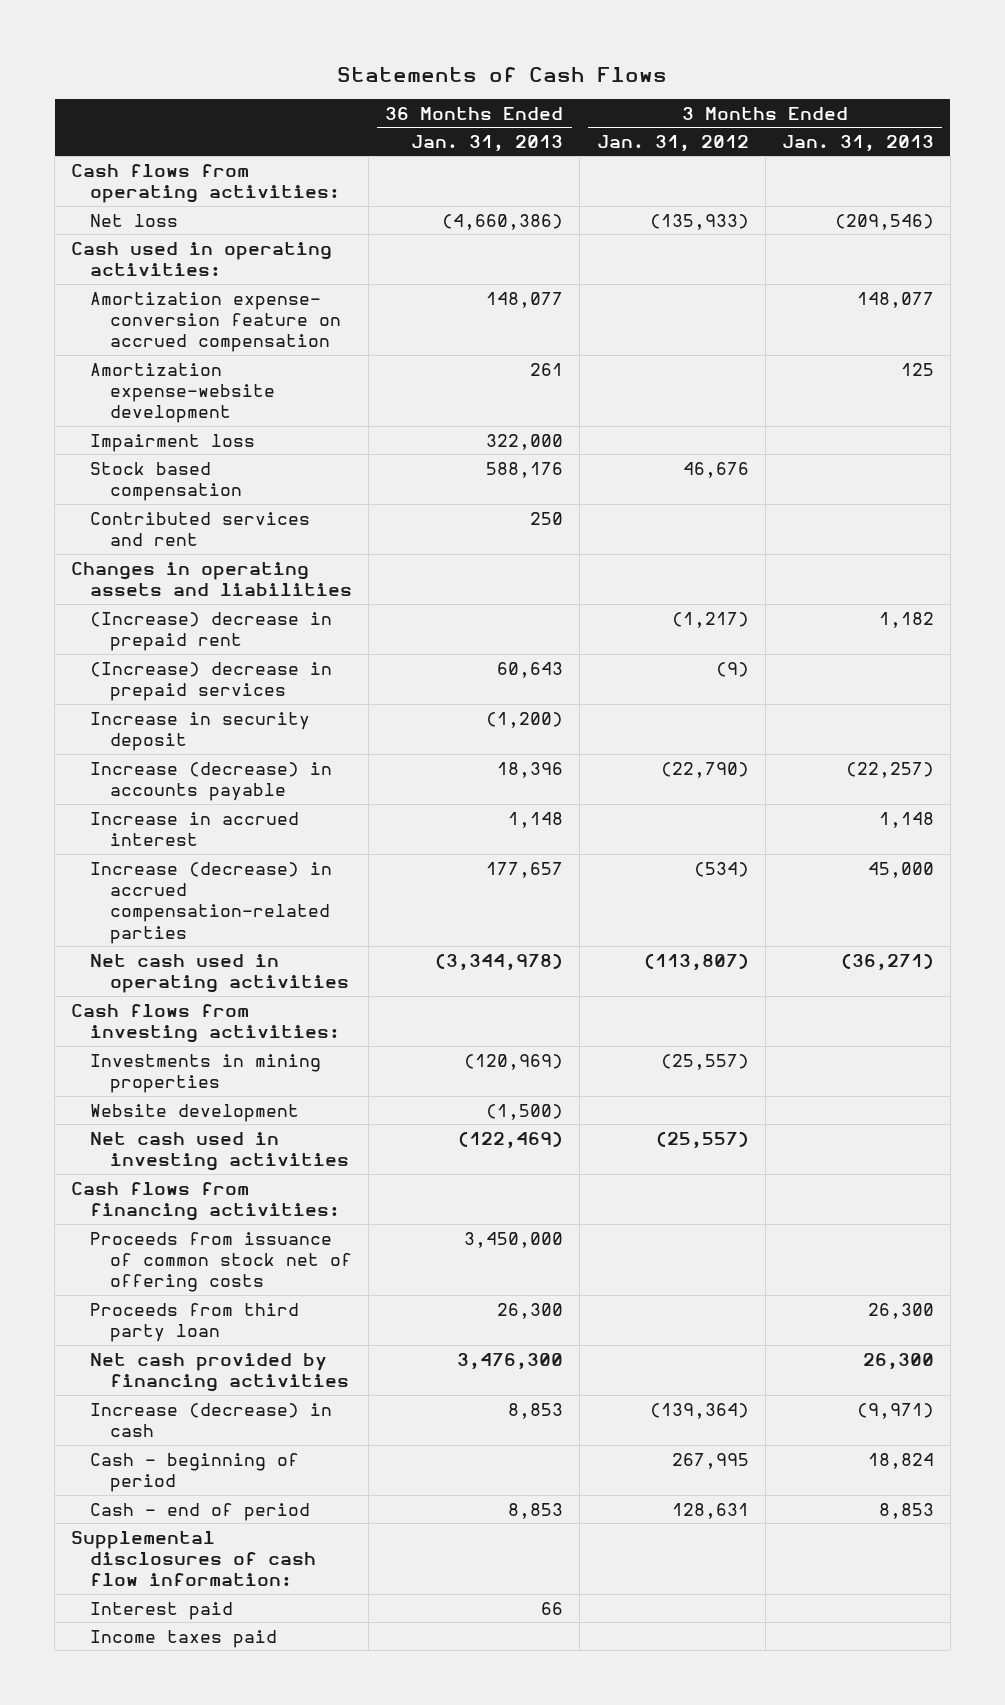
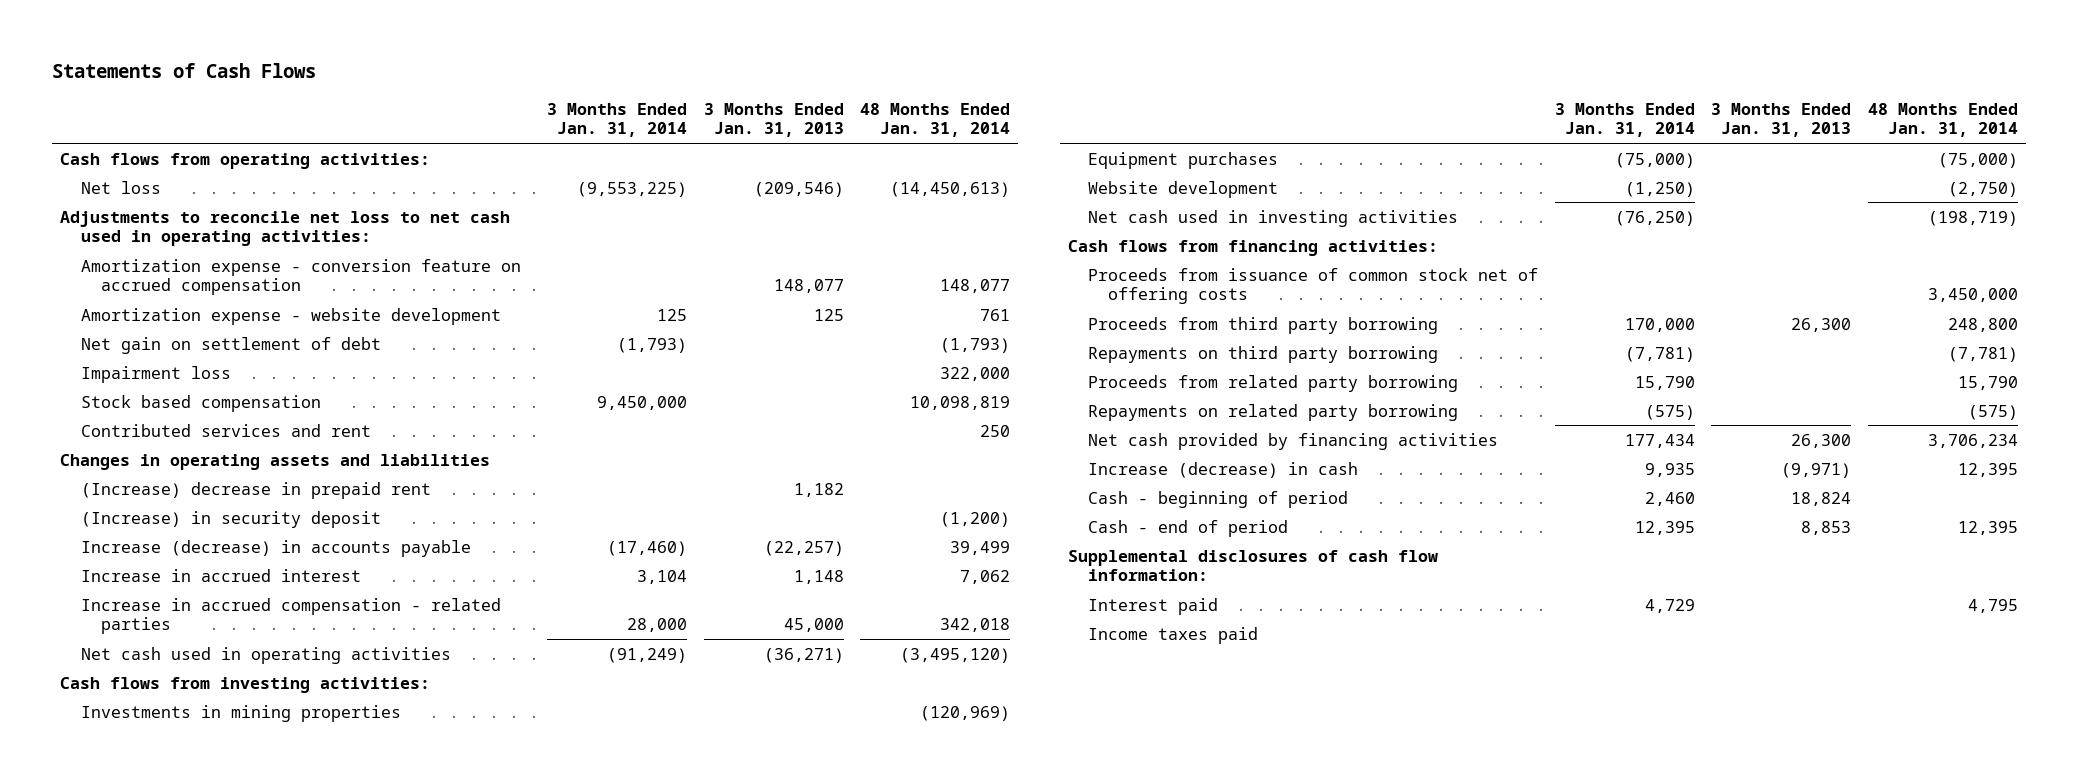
- | 36 Months Ended Jan. 31, 2013 | 3 Months Ended Jan. 31, 2012 | 3 Months Ended Jan. 31, 2013
+ | 3 Months Ended Jan. 31, 2014 | 3 Months Ended Jan. 31, 2013 | 48 Months Ended Jan. 31, 2014
- Cash used in operating activities:
- Amortization expense- conversion feature on accrued compensation | 148,077 | | 148,077
- Amortization expense-website development | 261 | | 125
+ Adjustments to reconcile net loss to net cash used in operating activities:
+ Amortization expense - conversion feature on accrued compensation | | 148,077 | 148,077
+ Amortization expense - website development | 125 | 125 | 761
+ Net gain on settlement of debt | (1,793) | | (1,793)
- (Increase) decrease in prepaid services | 60,643 | (9) |
- Increase in security deposit | (1,200) | |
+ (Increase) in security deposit | | | (1,200)
- Increase (decrease) in accrued compensation-related parties | 177,657 | (534) | 45,000
+ Increase in accrued compensation - related parties | 28,000 | 45,000 | 342,018
+ Equipment purchases | (75,000) | | (75,000)
- Proceeds from third party loan | 26,300 | | 26,300
+ Proceeds from third party borrowing | 170,000 | 26,300 | 248,800
+ Repayments on third party borrowing | (7,781) | | (7,781)
+ Proceeds from related party borrowing | 15,790 | | 15,790
+ Repayments on related party borrowing | (575) | | (575)

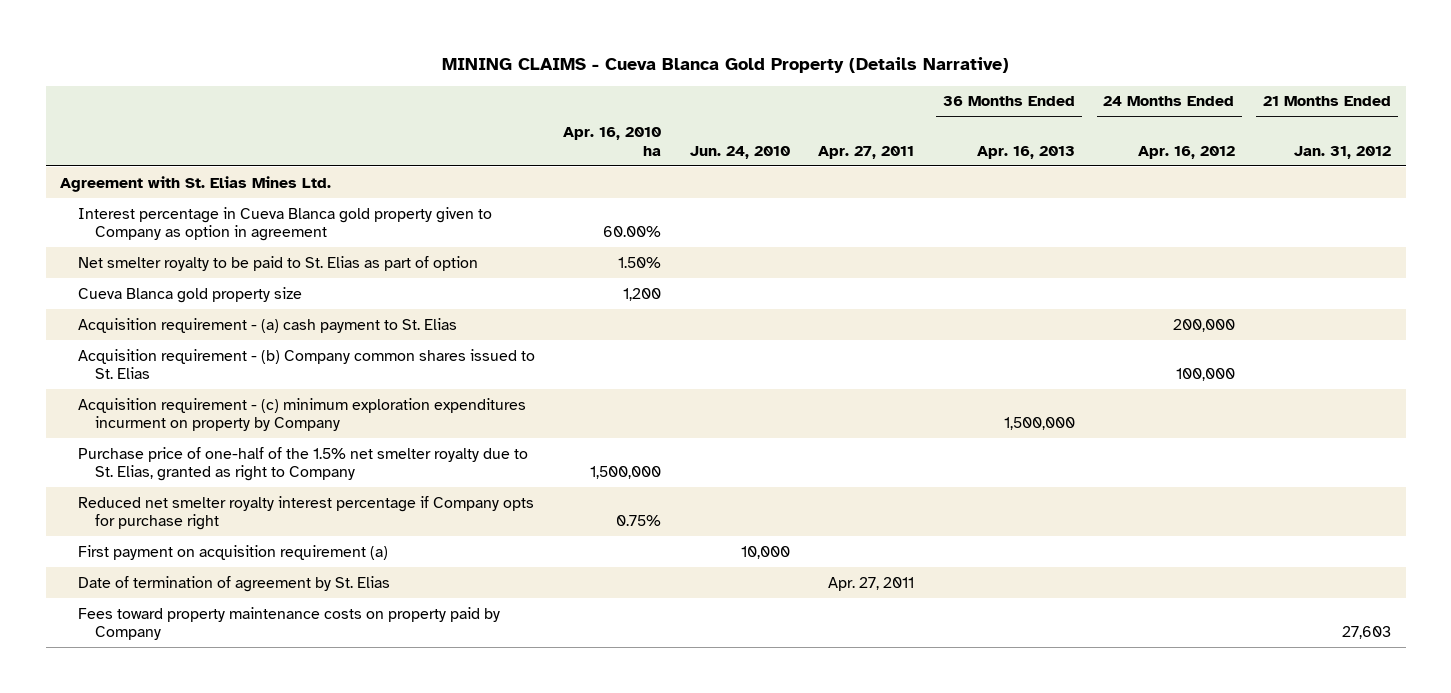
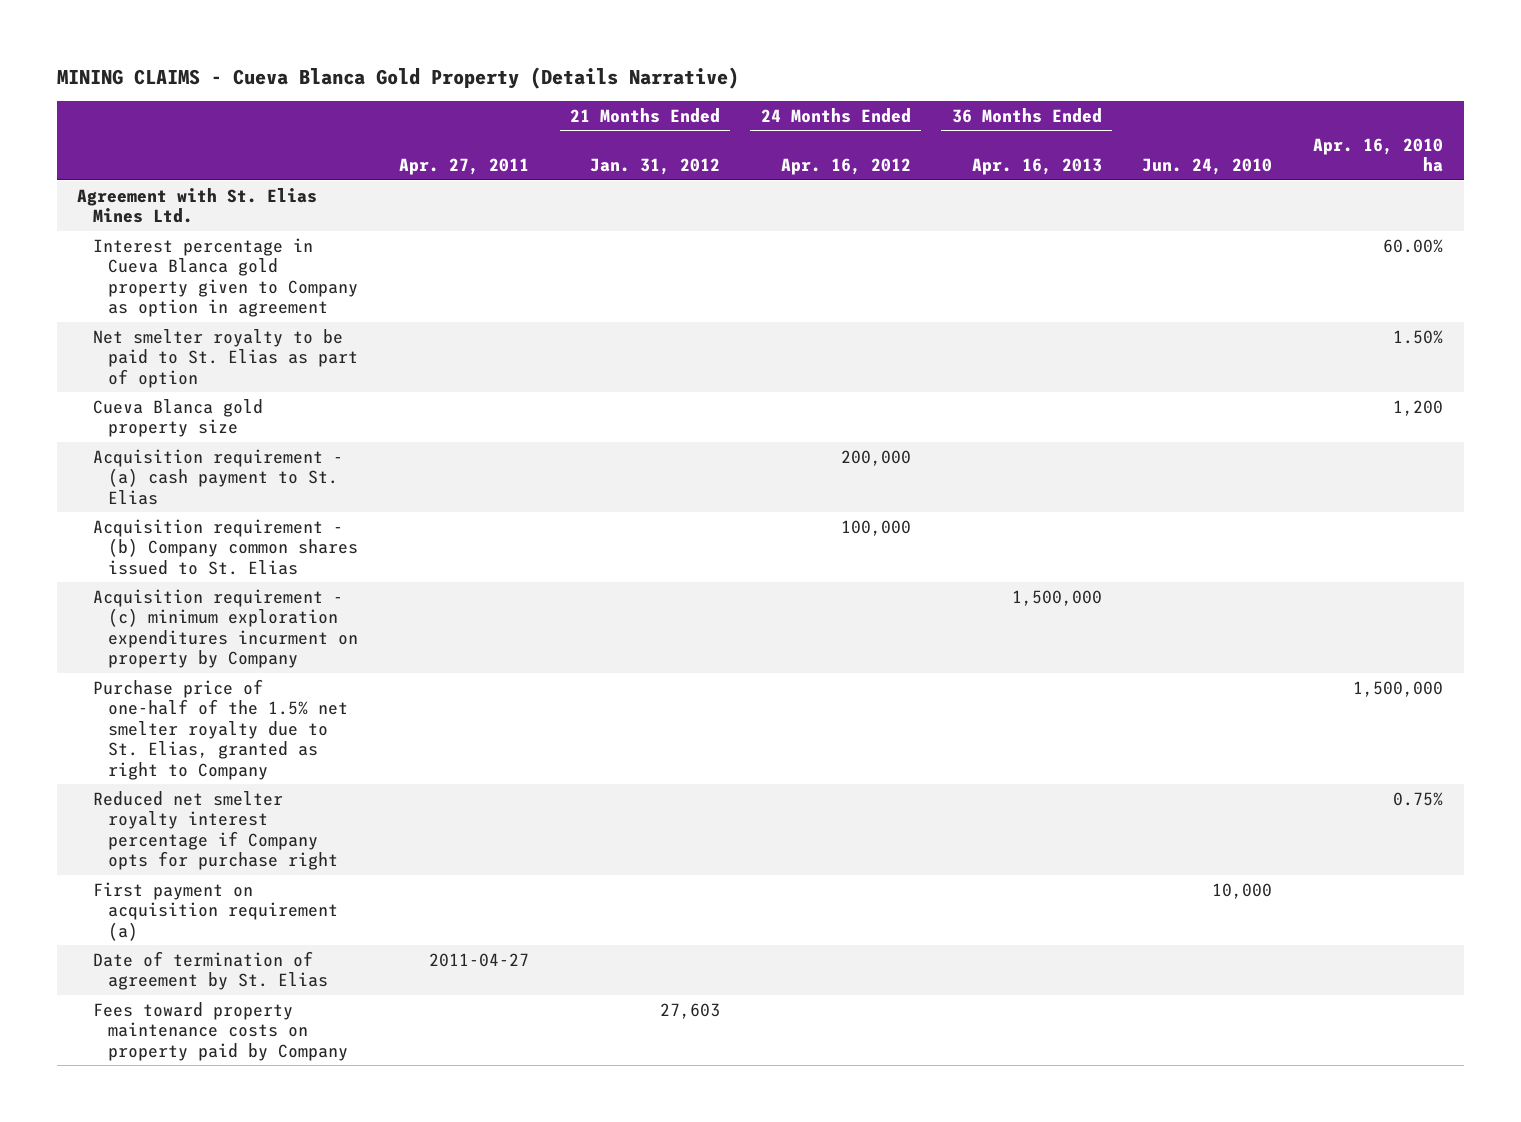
- | Apr. 16, 2010 ha | Jun. 24, 2010 | Apr. 27, 2011 | 36 Months Ended Apr. 16, 2013 | 24 Months Ended Apr. 16, 2012 | 21 Months Ended Jan. 31, 2012
+ | Apr. 27, 2011 | 21 Months Ended Jan. 31, 2012 | 24 Months Ended Apr. 16, 2012 | 36 Months Ended Apr. 16, 2013 | Jun. 24, 2010 | Apr. 16, 2010 ha
- Date of termination of agreement by St. Elias | | | Apr. 27, 2011 | | |
+ Date of termination of agreement by St. Elias | 2011-04-27 | | | | |

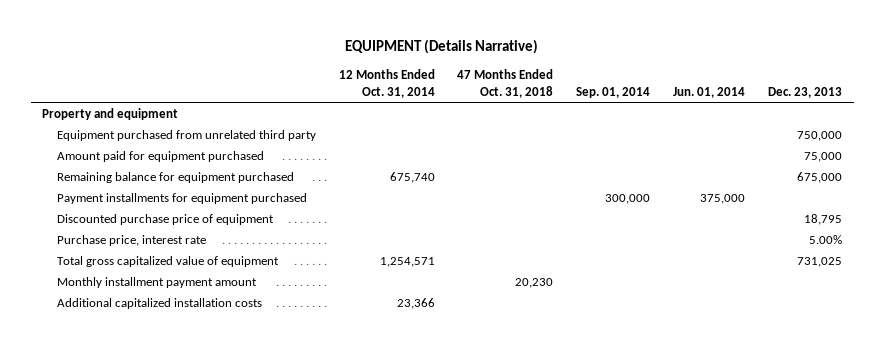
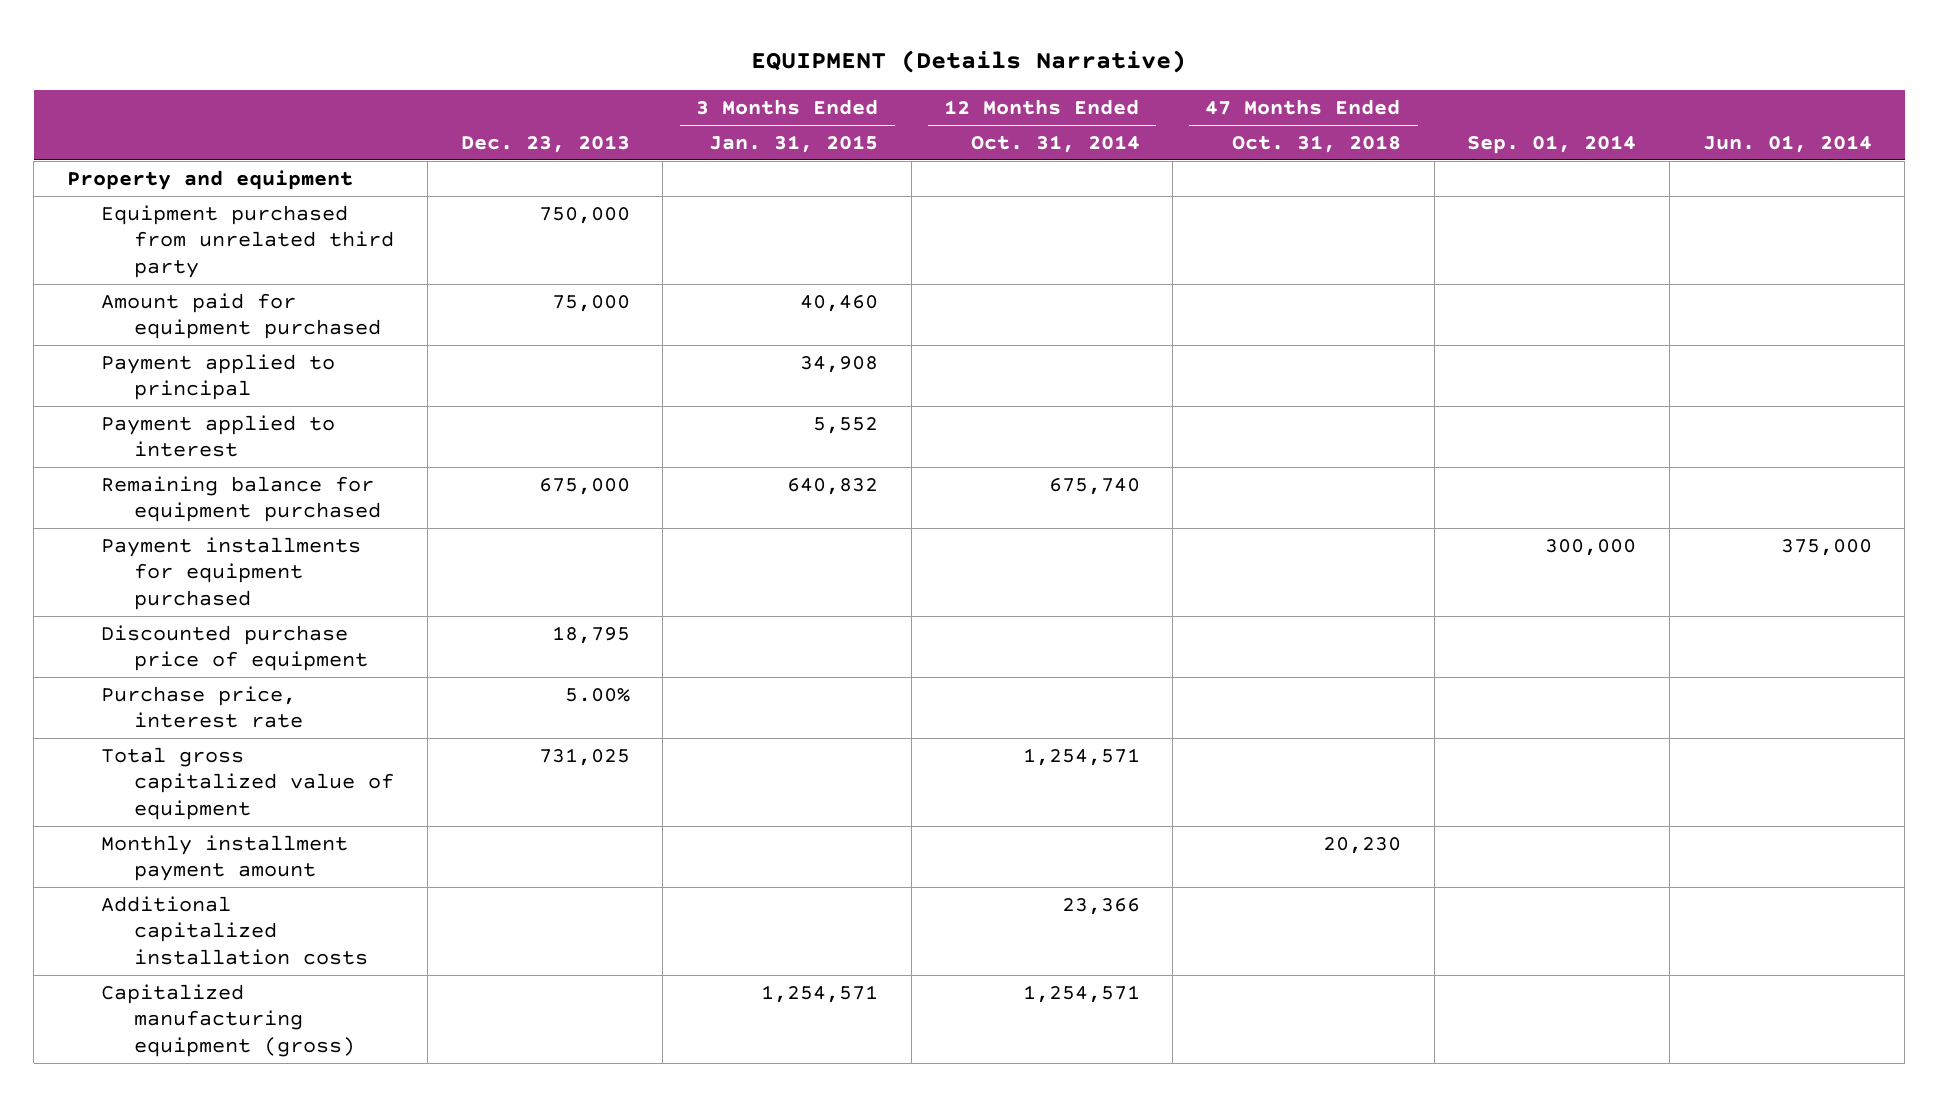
- | 12 Months Ended Oct. 31, 2014 | 47 Months Ended Oct. 31, 2018 | Sep. 01, 2014 | Jun. 01, 2014 | Dec. 23, 2013
+ | Dec. 23, 2013 | 3 Months Ended Jan. 31, 2015 | 12 Months Ended Oct. 31, 2014 | 47 Months Ended Oct. 31, 2018 | Sep. 01, 2014 | Jun. 01, 2014
+ Payment applied to principal | | 34,908 | | | |
+ Payment applied to interest | | 5,552 | | | |
+ Capitalized manufacturing equipment (gross) | | 1,254,571 | 1,254,571 | | |

